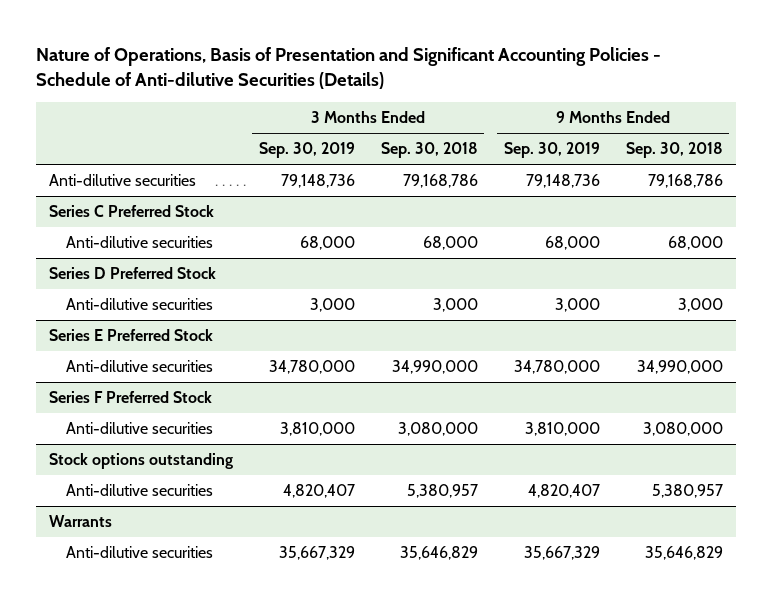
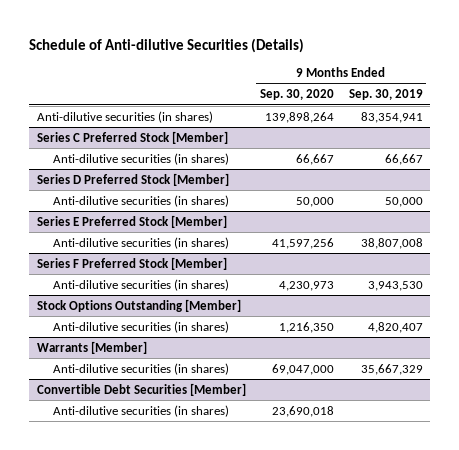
- Nature of Operations, Basis of Presentation and Significant Accounting Policies - Schedule of Anti-dilutive Securities (Details)
+ Schedule of Anti-dilutive Securities (Details)
- | 3 Months Ended Sep. 30, 2019 | 3 Months Ended Sep. 30, 2018 | 9 Months Ended Sep. 30, 2019 | 9 Months Ended Sep. 30, 2018
+ | 9 Months Ended Sep. 30, 2020 | 9 Months Ended Sep. 30, 2019
- Anti-dilutive securities | 79,148,736 | 79,168,786 | 79,148,736 | 79,168,786
- Series C Preferred Stock
- Anti-dilutive securities | 68,000 | 68,000 | 68,000 | 68,000
- Series D Preferred Stock
- Anti-dilutive securities | 3,000 | 3,000 | 3,000 | 3,000
- Series E Preferred Stock
- Anti-dilutive securities | 34,780,000 | 34,990,000 | 34,780,000 | 34,990,000
- Series F Preferred Stock
- Anti-dilutive securities | 3,810,000 | 3,080,000 | 3,810,000 | 3,080,000
- Stock options outstanding
- Anti-dilutive securities | 4,820,407 | 5,380,957 | 4,820,407 | 5,380,957
- Warrants
- Anti-dilutive securities | 35,667,329 | 35,646,829 | 35,667,329 | 35,646,829
+ Anti-dilutive securities (in shares) | 139,898,264 | 83,354,941
+ Series C Preferred Stock [Member]
+ Anti-dilutive securities (in shares) | 66,667 | 66,667
+ Series D Preferred Stock [Member]
+ Anti-dilutive securities (in shares) | 50,000 | 50,000
+ Series E Preferred Stock [Member]
+ Anti-dilutive securities (in shares) | 41,597,256 | 38,807,008
+ Series F Preferred Stock [Member]
+ Anti-dilutive securities (in shares) | 4,230,973 | 3,943,530
+ Stock Options Outstanding [Member]
+ Anti-dilutive securities (in shares) | 1,216,350 | 4,820,407
+ Warrants [Member]
+ Anti-dilutive securities (in shares) | 69,047,000 | 35,667,329
+ Convertible Debt Securities [Member]
+ Anti-dilutive securities (in shares) | 23,690,018 |

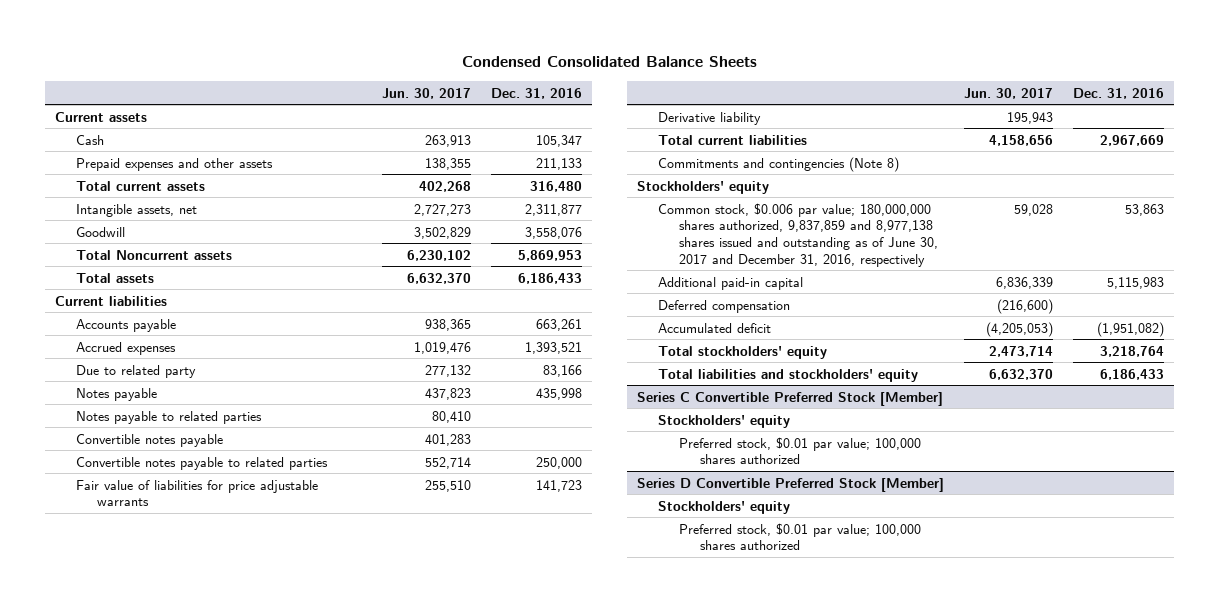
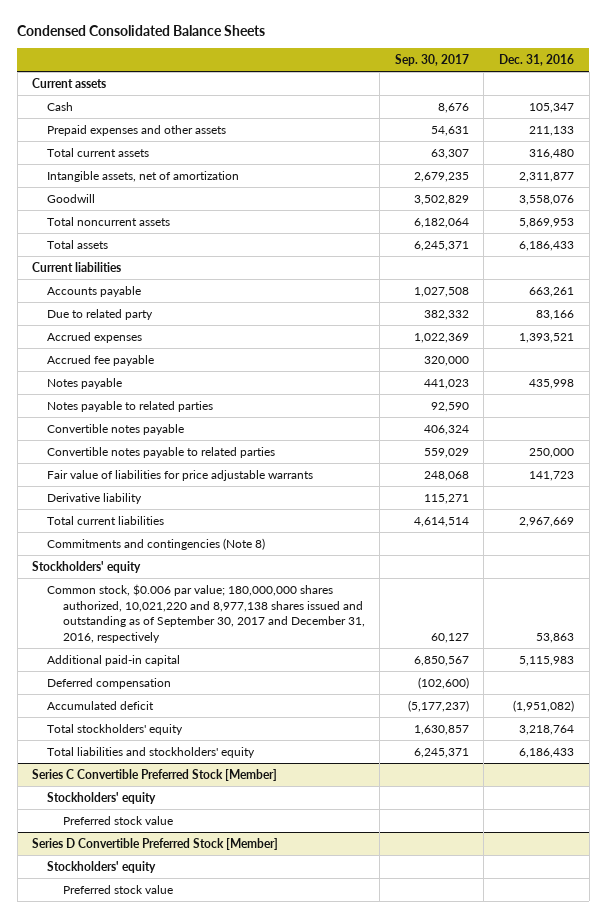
- | Jun. 30, 2017 | Dec. 31, 2016
+ | Sep. 30, 2017 | Dec. 31, 2016
- Intangible assets, net | 2,727,273 | 2,311,877
+ Intangible assets, net of amortization | 2,679,235 | 2,311,877
- Total Noncurrent assets | 6,230,102 | 5,869,953
+ Total noncurrent assets | 6,182,064 | 5,869,953
moved down: Accrued expenses | 1,022,369 | 1,393,521
+ Accrued fee payable | 320,000 |
- Common stock, $0.006 par value; 180,000,000 shares authorized, 9,837,859 and 8,977,138 shares issued and outstanding as of June 30, 2017 and December 31, 2016, respectively | 59,028 | 53,863
+ Common stock, $0.006 par value; 180,000,000 shares authorized, 10,021,220 and 8,977,138 shares issued and outstanding as of September 30, 2017 and December 31, 2016, respectively | 60,127 | 53,863
@ Series C Convertible Preferred Stock [Member]
- Preferred stock, $0.01 par value; 100,000 shares authorized
+ Preferred stock value
@ Series D Convertible Preferred Stock [Member]
- Preferred stock, $0.01 par value; 100,000 shares authorized
+ Preferred stock value

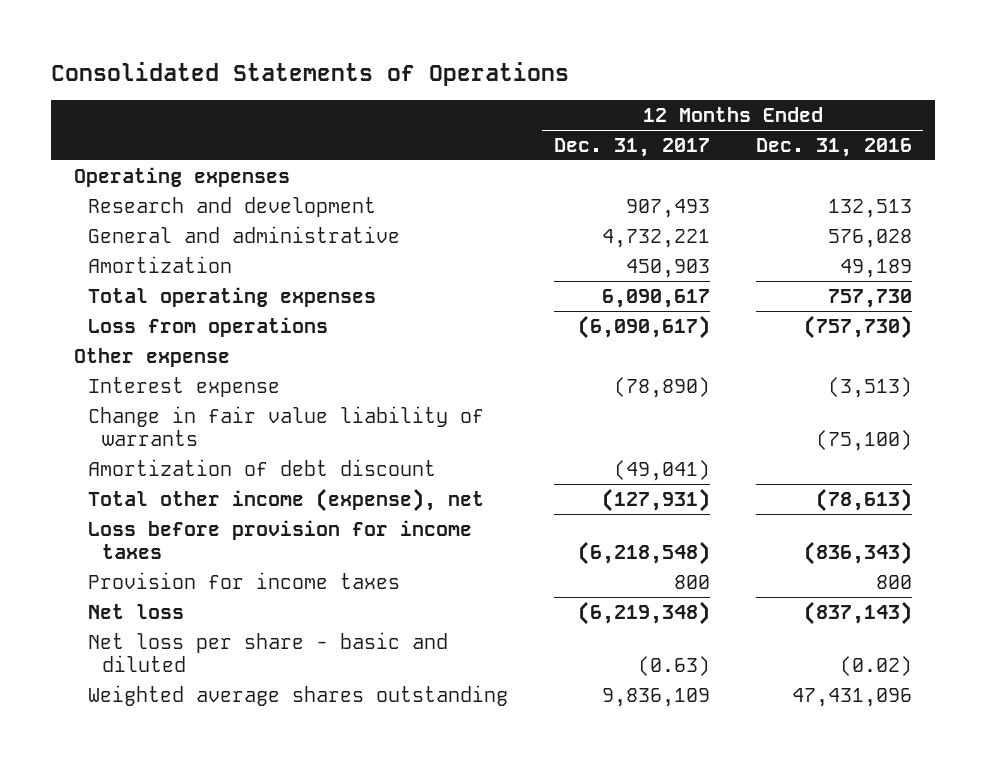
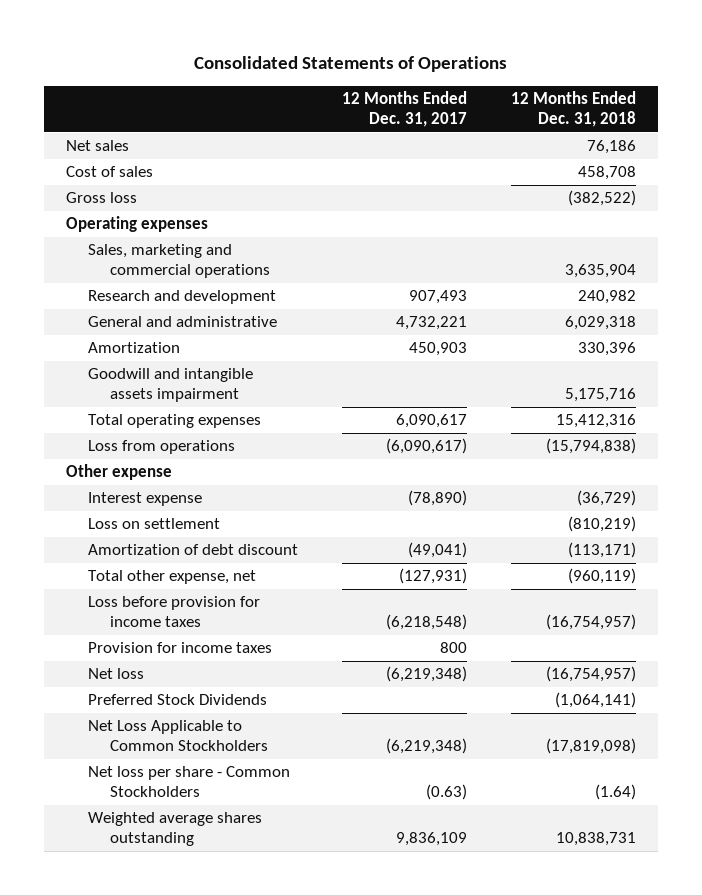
- | 12 Months Ended Dec. 31, 2017 | 12 Months Ended Dec. 31, 2016
+ | 12 Months Ended Dec. 31, 2017 | 12 Months Ended Dec. 31, 2018
+ Net sales | | 76,186
+ Cost of sales | | 458,708
+ Gross loss | | (382,522)
+ Sales, marketing and commercial operations | | 3,635,904
+ Goodwill and intangible assets impairment | | 5,175,716
- Change in fair value liability of warrants | | (75,100)
+ Loss on settlement | | (810,219)
- Total other income (expense), net | (127,931) | (78,613)
+ Total other expense, net | (127,931) | (960,119)
- Net loss per share - basic and diluted | (0.63) | (0.02)
+ Preferred Stock Dividends | | (1,064,141)
+ Net Loss Applicable to Common Stockholders | (6,219,348) | (17,819,098)
+ Net loss per share - Common Stockholders | (0.63) | (1.64)

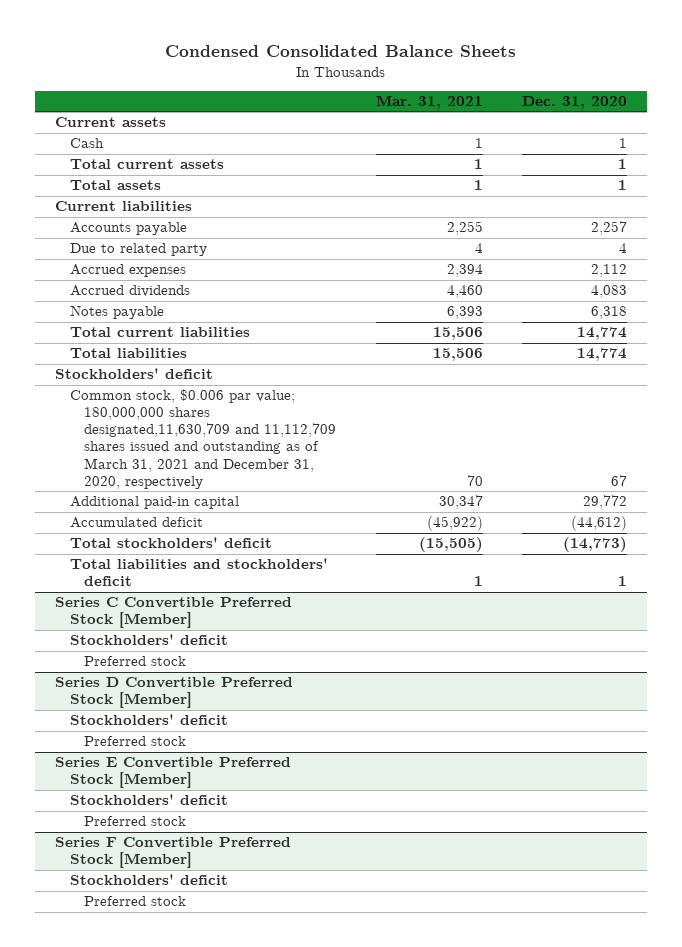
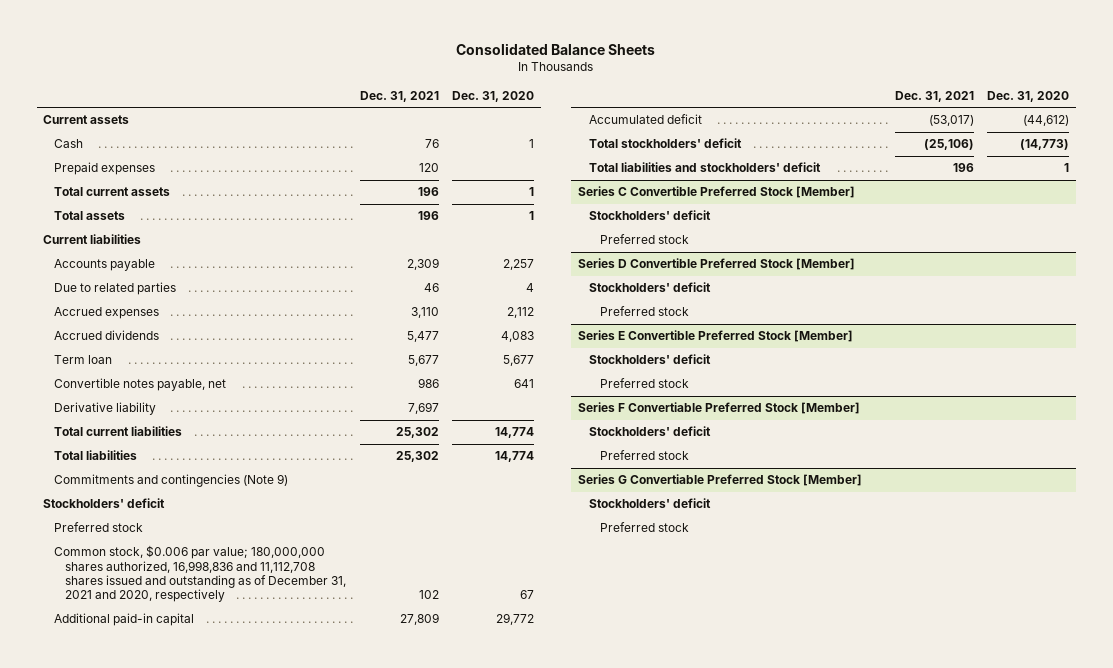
- Condensed Consolidated Balance Sheets
+ Consolidated Balance Sheets
- | Mar. 31, 2021 | Dec. 31, 2020
+ | Dec. 31, 2021 | Dec. 31, 2020
+ Prepaid expenses | 120 |
- Due to related party | 4 | 4
+ Due to related parties | 46 | 4
- Notes payable | 6,393 | 6,318
+ Term loan | 5,677 | 5,677
+ Convertible notes payable, net | 986 | 641
+ Derivative liability | 7,697 |
+ Commitments and contingencies (Note 9)
- Common stock, $0.006 par value; 180,000,000 shares designated,11,630,709 and 11,112,709 shares issued and outstanding as of March 31, 2021 and December 31, 2020, respectively | 70 | 67
+ Preferred stock
+ Common stock, $0.006 par value; 180,000,000 shares authorized, 16,998,836 and 11,112,708 shares issued and outstanding as of December 31, 2021 and 2020, respectively | 102 | 67
- Series F Convertible Preferred Stock [Member]
+ Series F Convertiable Preferred Stock [Member]
+ Series G Convertiable Preferred Stock [Member]
+ Stockholders' deficit
+ Preferred stock

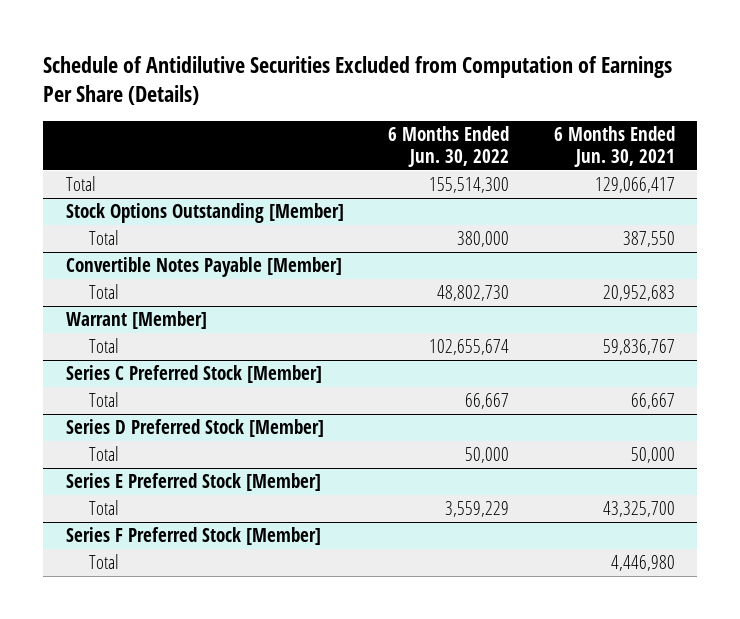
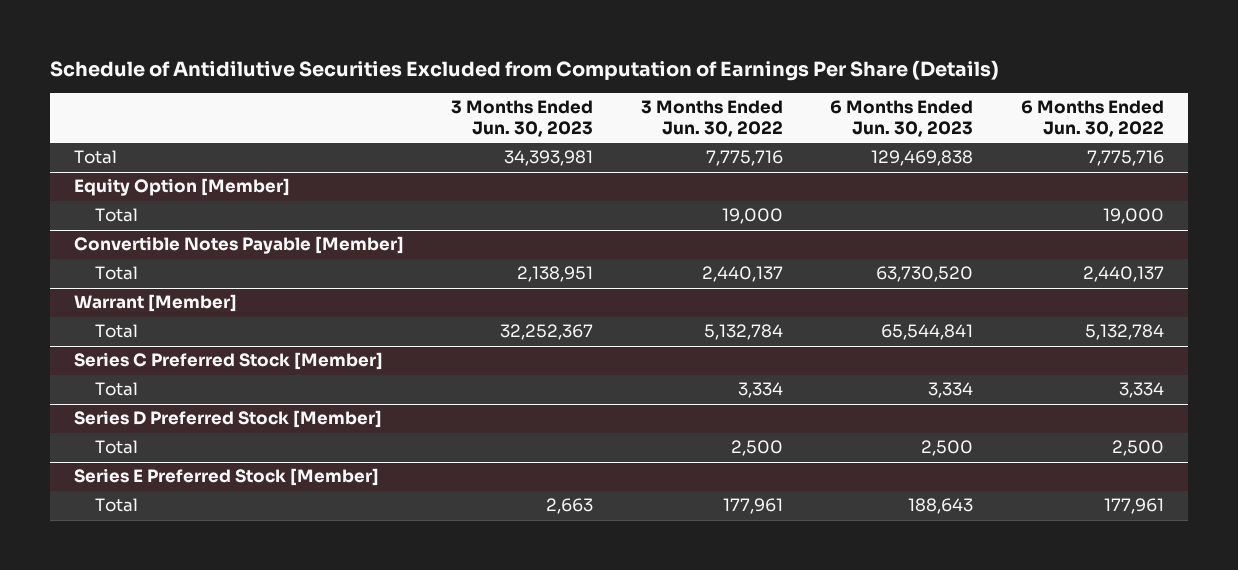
- | 6 Months Ended Jun. 30, 2022 | 6 Months Ended Jun. 30, 2021
+ | 3 Months Ended Jun. 30, 2023 | 3 Months Ended Jun. 30, 2022 | 6 Months Ended Jun. 30, 2023 | 6 Months Ended Jun. 30, 2022
- Total | 155,514,300 | 129,066,417
- Stock Options Outstanding [Member]
- Total | 380,000 | 387,550
+ Total | 34,393,981 | 7,775,716 | 129,469,838 | 7,775,716
+ Equity Option [Member]
+ Total | | 19,000 | | 19,000
@ Convertible Notes Payable [Member]
- Total | 48,802,730 | 20,952,683
+ Total | 2,138,951 | 2,440,137 | 63,730,520 | 2,440,137
@ Warrant [Member]
- Total | 102,655,674 | 59,836,767
+ Total | 32,252,367 | 5,132,784 | 65,544,841 | 5,132,784
@ Series C Preferred Stock [Member]
- Total | 66,667 | 66,667
+ Total | | 3,334 | 3,334 | 3,334
@ Series D Preferred Stock [Member]
- Total | 50,000 | 50,000
+ Total | | 2,500 | 2,500 | 2,500
@ Series E Preferred Stock [Member]
- Total | 3,559,229 | 43,325,700
- Series F Preferred Stock [Member]
- Total | | 4,446,980
@ Series E Preferred Stock [Member]
+ Total | 2,663 | 177,961 | 188,643 | 177,961

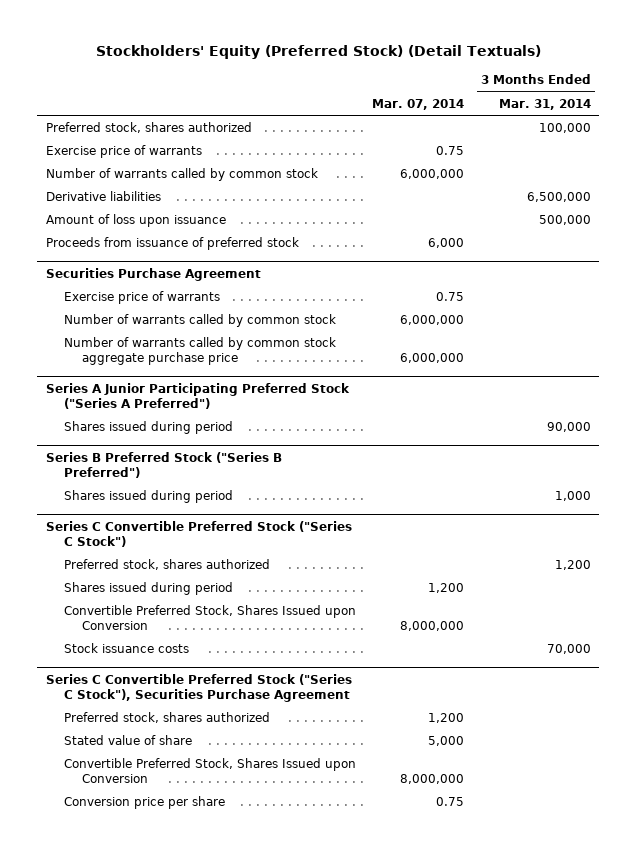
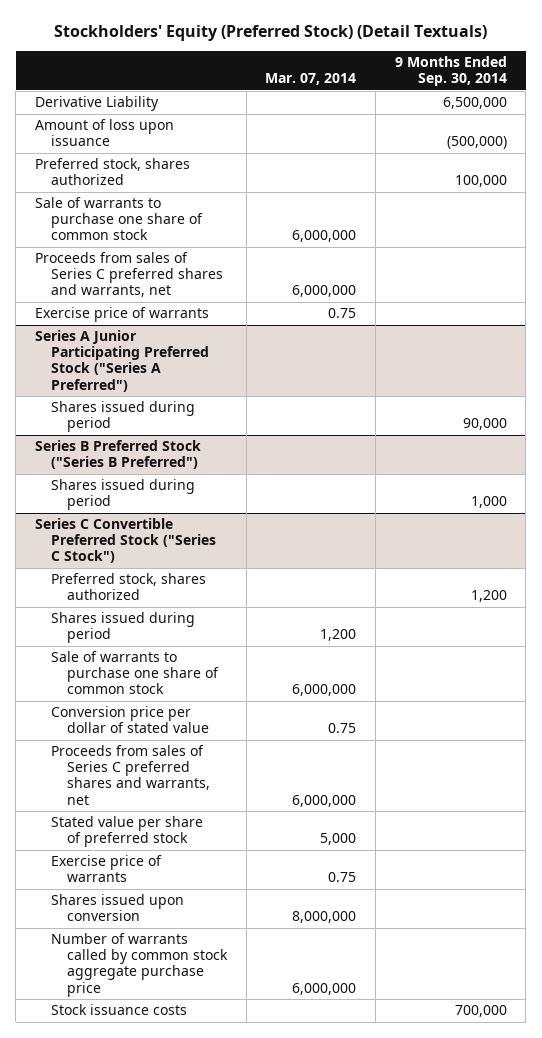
- | Mar. 07, 2014 | 3 Months Ended Mar. 31, 2014
+ | Mar. 07, 2014 | 9 Months Ended Sep. 30, 2014
- Exercise price of warrants | 0.75 |
- Number of warrants called by common stock | 6,000,000 |
- Derivative liabilities | | 6,500,000
+ Derivative Liability | | 6,500,000
- Proceeds from issuance of preferred stock | 6,000 |
- Securities Purchase Agreement
moved down: Preferred stock, shares authorized | | 100,000
+ Sale of warrants to purchase one share of common stock | 6,000,000 |
+ Proceeds from sales of Series C preferred shares and warrants, net | 6,000,000 |
- Number of warrants called by common stock | 6,000,000 |
- Number of warrants called by common stock aggregate purchase price | 6,000,000 |
@ Series C Convertible Preferred Stock ("Series C Stock")
- Convertible Preferred Stock, Shares Issued upon Conversion | 8,000,000 |
+ Sale of warrants to purchase one share of common stock | 6,000,000 |
+ Conversion price per dollar of stated value | 0.75 |
+ Proceeds from sales of Series C preferred shares and warrants, net | 6,000,000 |
+ Stated value per share of preferred stock | 5,000 |
+ Exercise price of warrants | 0.75 |
+ Shares issued upon conversion | 8,000,000 |
+ Number of warrants called by common stock aggregate purchase price | 6,000,000 |
- Series C Convertible Preferred Stock ("Series C Stock"), Securities Purchase Agreement
- Preferred stock, shares authorized | 1,200 |
- Stated value of share | 5,000 |
- Convertible Preferred Stock, Shares Issued upon Conversion | 8,000,000 |
- Conversion price per share | 0.75 |

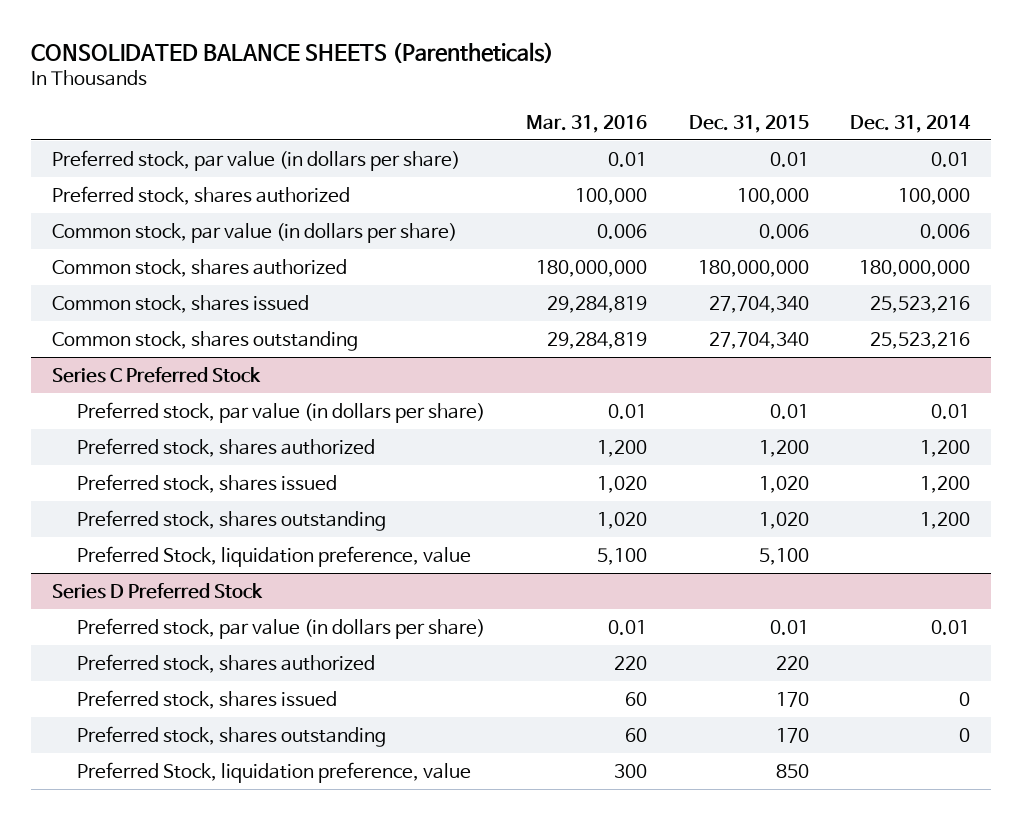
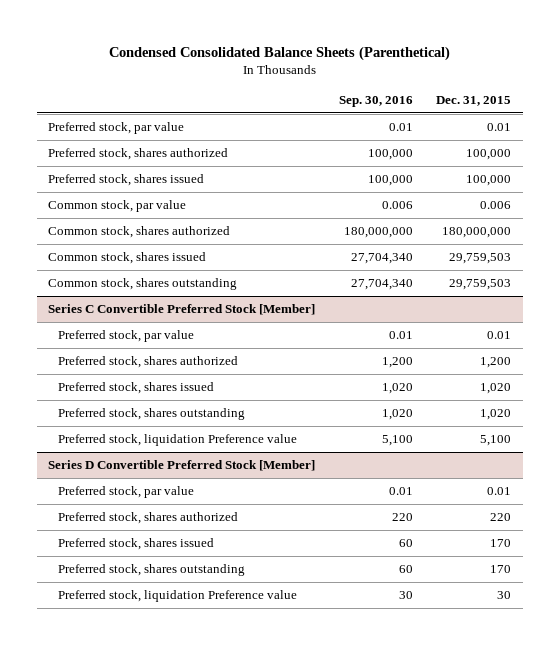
- CONSOLIDATED BALANCE SHEETS (Parentheticals)
+ Condensed Consolidated Balance Sheets (Parenthetical)
- | Mar. 31, 2016 | Dec. 31, 2015 | Dec. 31, 2014
+ | Sep. 30, 2016 | Dec. 31, 2015
- Preferred stock, par value (in dollars per share) | 0.01 | 0.01 | 0.01
+ Preferred stock, par value | 0.01 | 0.01
- Common stock, par value (in dollars per share) | 0.006 | 0.006 | 0.006
+ Preferred stock, shares issued | 100,000 | 100,000
+ Common stock, par value | 0.006 | 0.006
- Common stock, shares issued | 29,284,819 | 27,704,340 | 25,523,216
- Common stock, shares outstanding | 29,284,819 | 27,704,340 | 25,523,216
- Series C Preferred Stock
- Preferred stock, par value (in dollars per share) | 0.01 | 0.01 | 0.01
+ Common stock, shares issued | 27,704,340 | 29,759,503
+ Common stock, shares outstanding | 27,704,340 | 29,759,503
+ Series C Convertible Preferred Stock [Member]
+ Preferred stock, par value | 0.01 | 0.01
- Preferred Stock, liquidation preference, value | 5,100 | 5,100 |
- Series D Preferred Stock
- Preferred stock, par value (in dollars per share) | 0.01 | 0.01 | 0.01
+ Preferred stock, liquidation Preference value | 5,100 | 5,100
+ Series D Convertible Preferred Stock [Member]
+ Preferred stock, par value | 0.01 | 0.01
- Preferred Stock, liquidation preference, value | 300 | 850 |
+ Preferred stock, liquidation Preference value | 30 | 30

